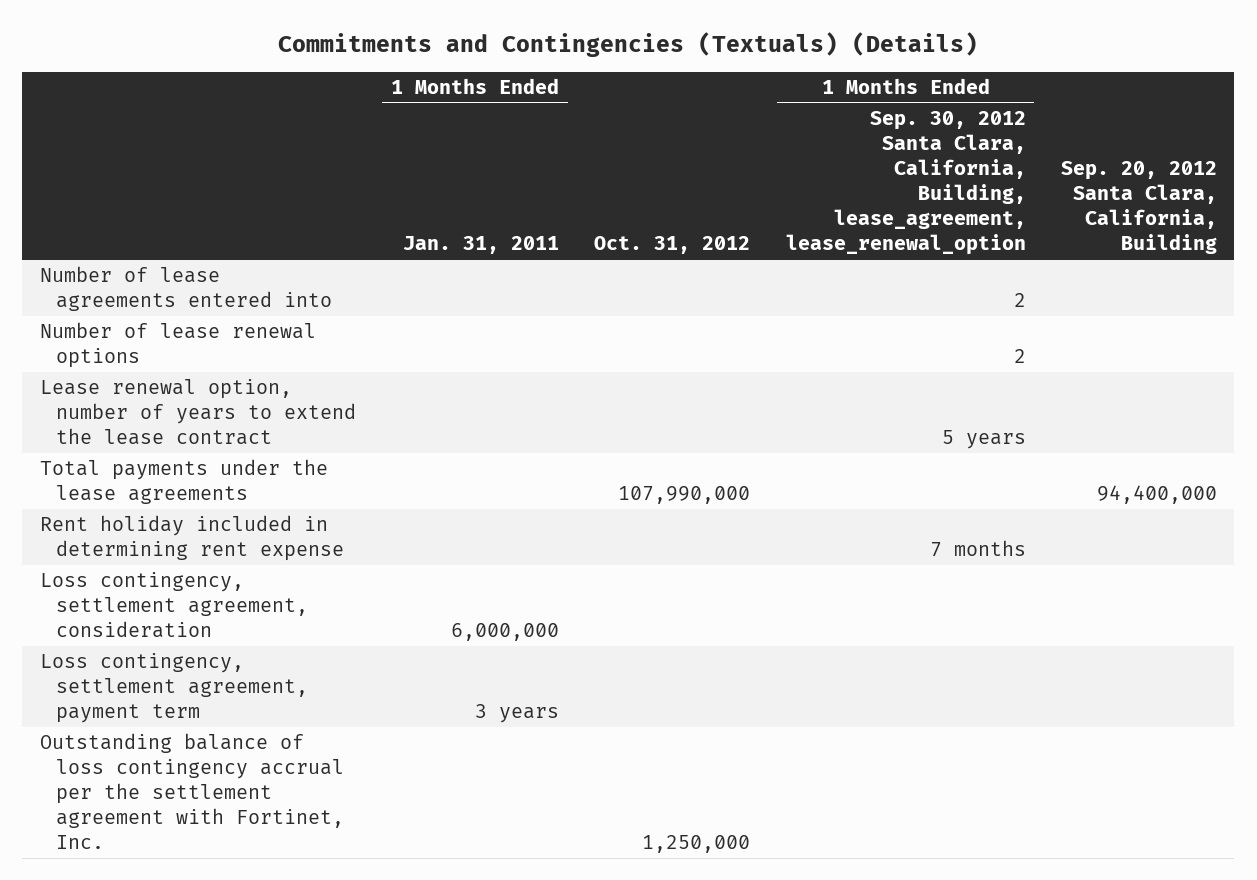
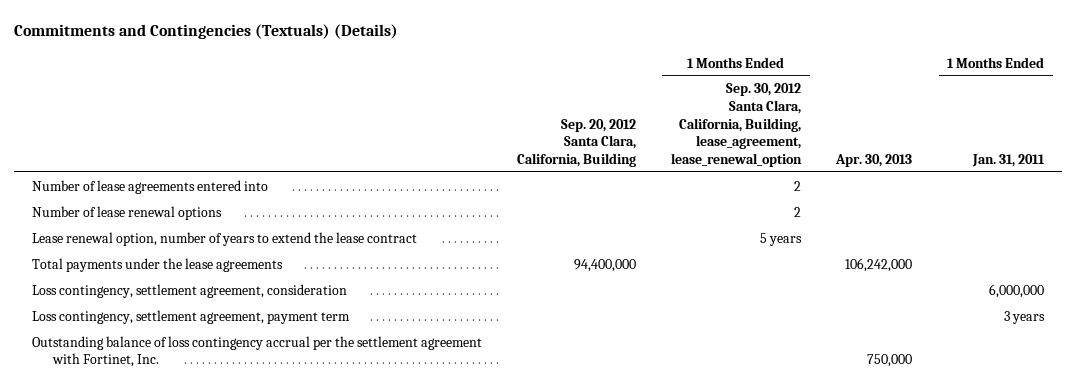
- | 1 Months Ended Jan. 31, 2011 | Oct. 31, 2012 | 1 Months Ended Sep. 30, 2012 Santa Clara, California, Building, lease_agreement, lease_renewal_option | Sep. 20, 2012 Santa Clara, California, Building
+ | Sep. 20, 2012 Santa Clara, California, Building | 1 Months Ended Sep. 30, 2012 Santa Clara, California, Building, lease_agreement, lease_renewal_option | Apr. 30, 2013 | 1 Months Ended Jan. 31, 2011
- Rent holiday included in determining rent expense | | | 7 months |

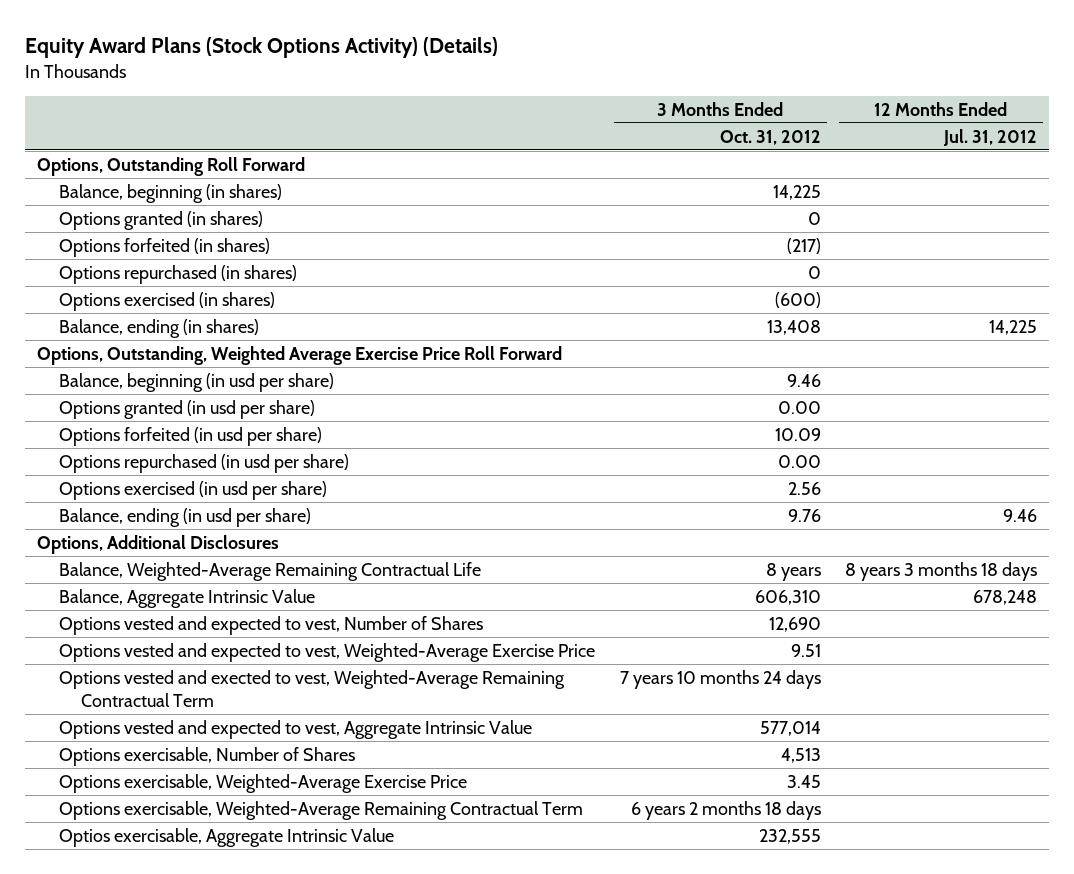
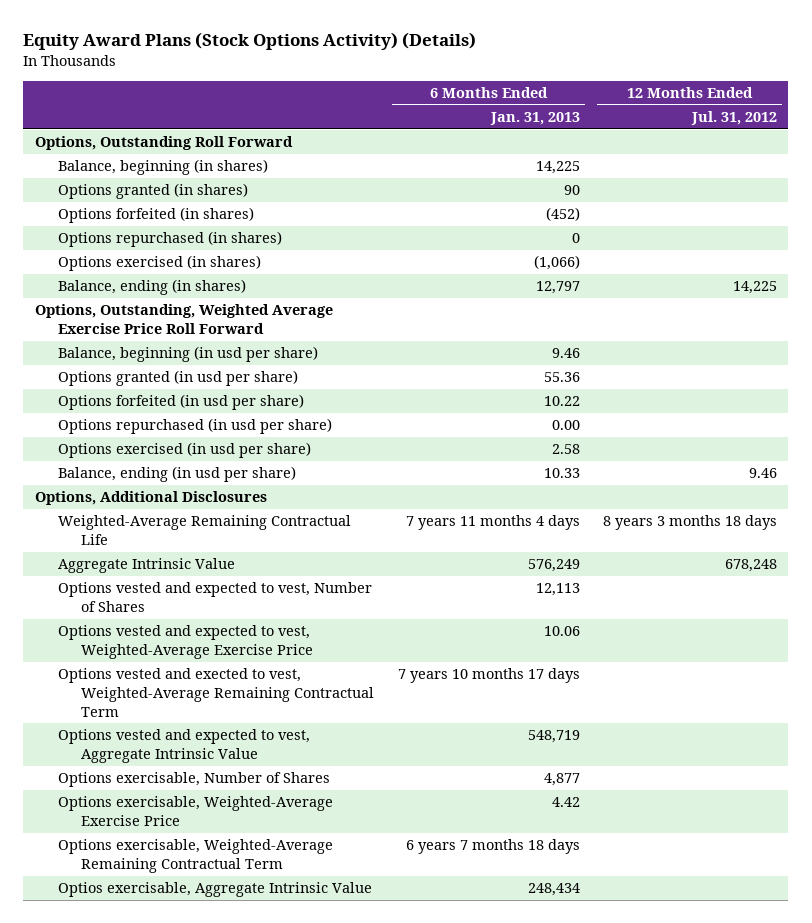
- | 3 Months Ended Oct. 31, 2012 | 12 Months Ended Jul. 31, 2012
+ | 6 Months Ended Jan. 31, 2013 | 12 Months Ended Jul. 31, 2012
- Balance, Weighted-Average Remaining Contractual Life | 8 years | 8 years 3 months 18 days
- Balance, Aggregate Intrinsic Value | 606,310 | 678,248
+ Weighted-Average Remaining Contractual Life | 7 years 11 months 4 days | 8 years 3 months 18 days
+ Aggregate Intrinsic Value | 576,249 | 678,248

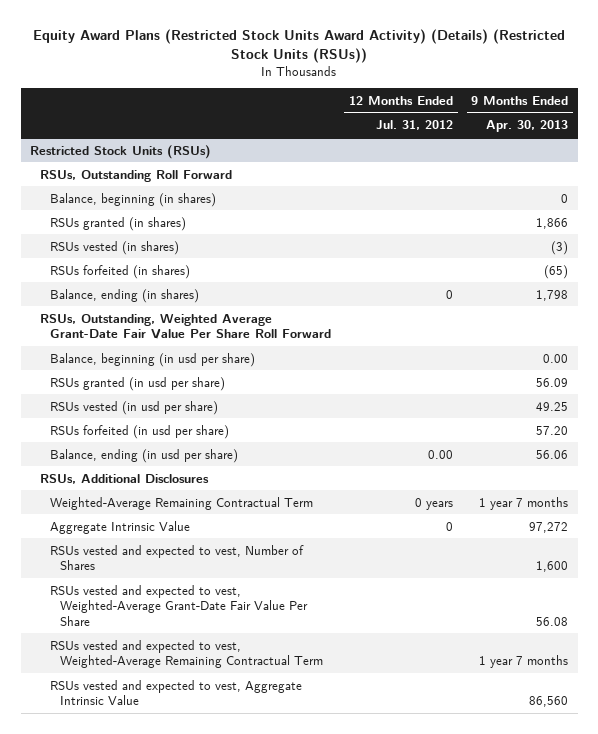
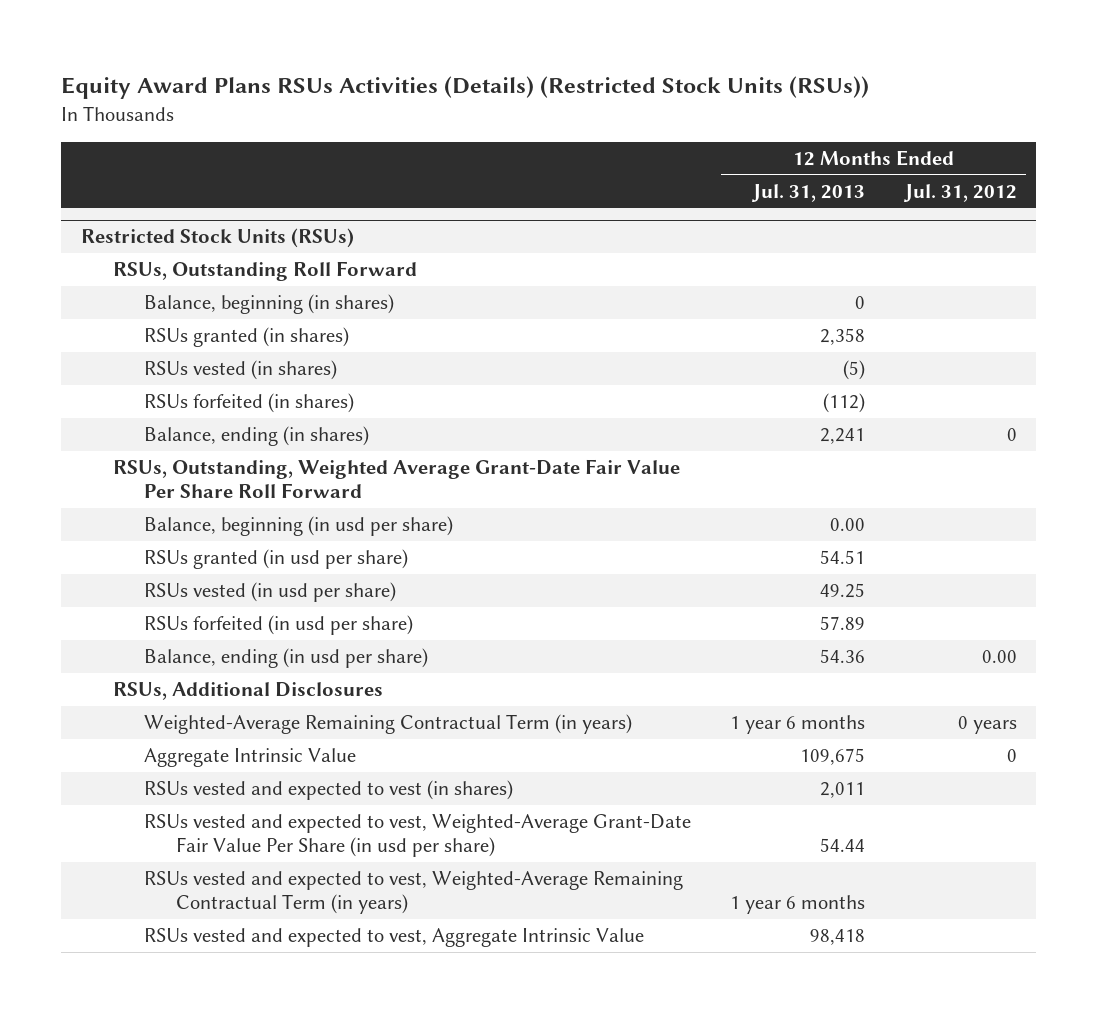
- Equity Award Plans (Restricted Stock Units Award Activity) (Details) (Restricted Stock Units (RSUs))
+ Equity Award Plans RSUs Activities (Details) (Restricted Stock Units (RSUs))
- | 12 Months Ended Jul. 31, 2012 | 9 Months Ended Apr. 30, 2013
+ | 12 Months Ended Jul. 31, 2013 | 12 Months Ended Jul. 31, 2012
@ Restricted Stock Units (RSUs)
- Weighted-Average Remaining Contractual Term | 0 years | 1 year 7 months
+ Weighted-Average Remaining Contractual Term (in years) | 1 year 6 months | 0 years
- RSUs vested and expected to vest, Number of Shares | | 1,600
- RSUs vested and expected to vest, Weighted-Average Grant-Date Fair Value Per Share | | 56.08
- RSUs vested and expected to vest, Weighted-Average Remaining Contractual Term | | 1 year 7 months
+ RSUs vested and expected to vest (in shares) | 2,011 |
+ RSUs vested and expected to vest, Weighted-Average Grant-Date Fair Value Per Share (in usd per share) | 54.44 |
+ RSUs vested and expected to vest, Weighted-Average Remaining Contractual Term (in years) | 1 year 6 months |

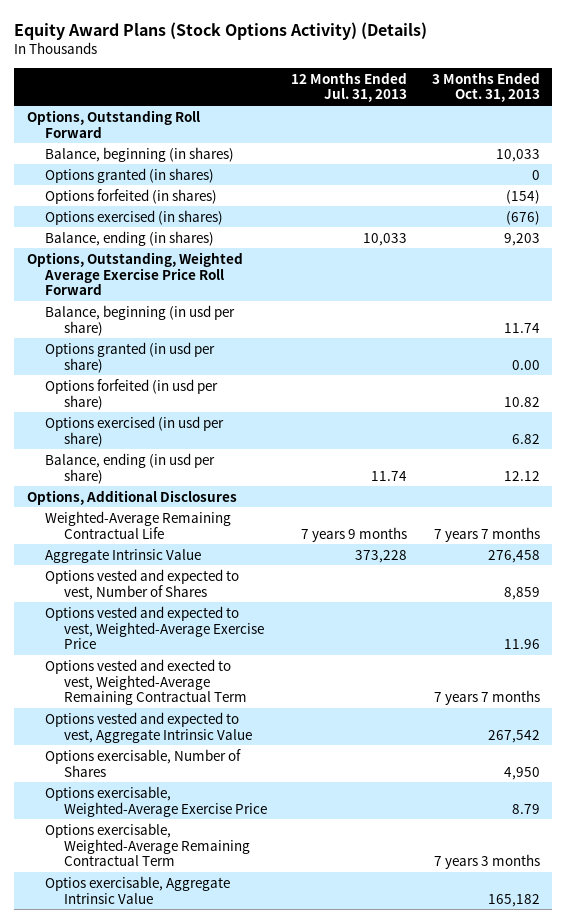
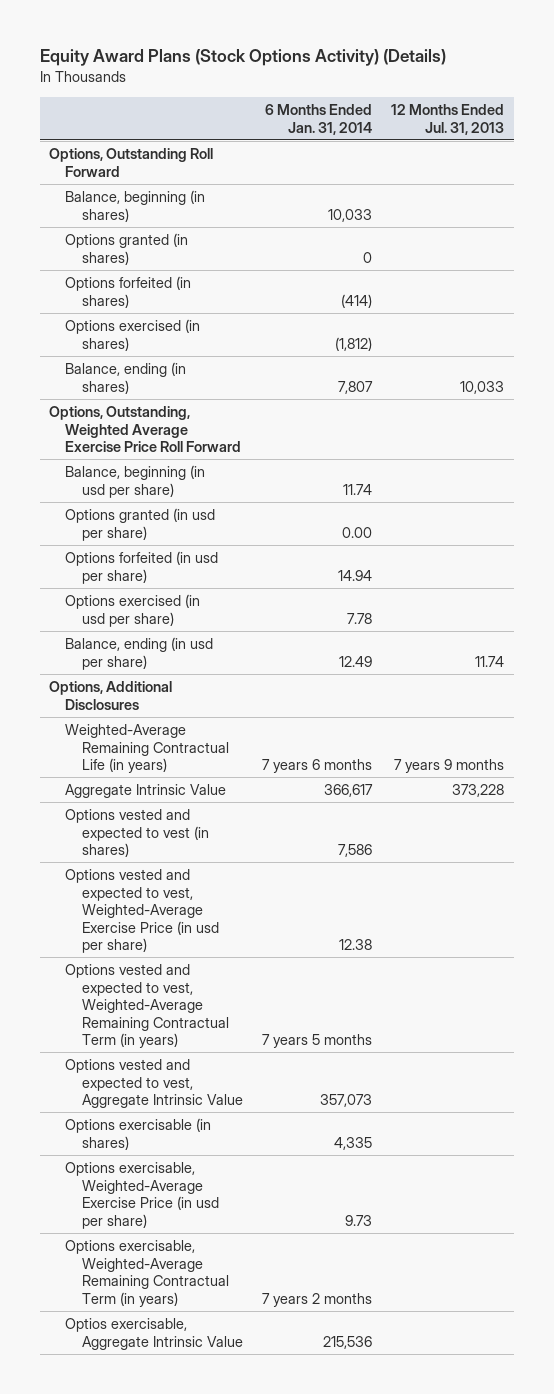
- | 12 Months Ended Jul. 31, 2013 | 3 Months Ended Oct. 31, 2013
+ | 6 Months Ended Jan. 31, 2014 | 12 Months Ended Jul. 31, 2013
- Weighted-Average Remaining Contractual Life | 7 years 9 months | 7 years 7 months
+ Weighted-Average Remaining Contractual Life (in years) | 7 years 6 months | 7 years 9 months
- Options vested and expected to vest, Number of Shares | | 8,859
- Options vested and expected to vest, Weighted-Average Exercise Price | | 11.96
- Options vested and exected to vest, Weighted-Average Remaining Contractual Term | | 7 years 7 months
+ Options vested and expected to vest (in shares) | 7,586 |
+ Options vested and expected to vest, Weighted-Average Exercise Price (in usd per share) | 12.38 |
+ Options vested and expected to vest, Weighted-Average Remaining Contractual Term (in years) | 7 years 5 months |
- Options exercisable, Number of Shares | | 4,950
- Options exercisable, Weighted-Average Exercise Price | | 8.79
- Options exercisable, Weighted-Average Remaining Contractual Term | | 7 years 3 months
+ Options exercisable (in shares) | 4,335 |
+ Options exercisable, Weighted-Average Exercise Price (in usd per share) | 9.73 |
+ Options exercisable, Weighted-Average Remaining Contractual Term (in years) | 7 years 2 months |

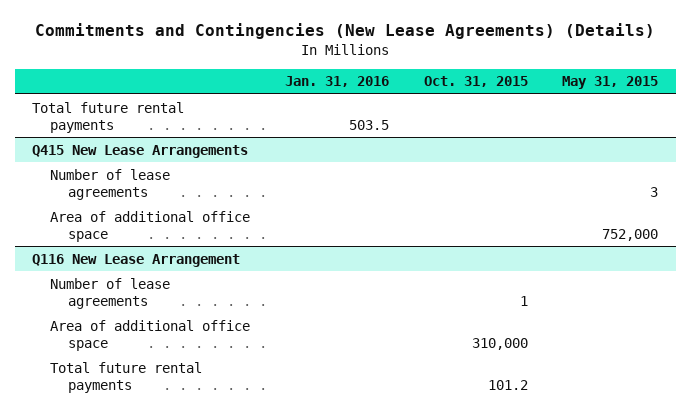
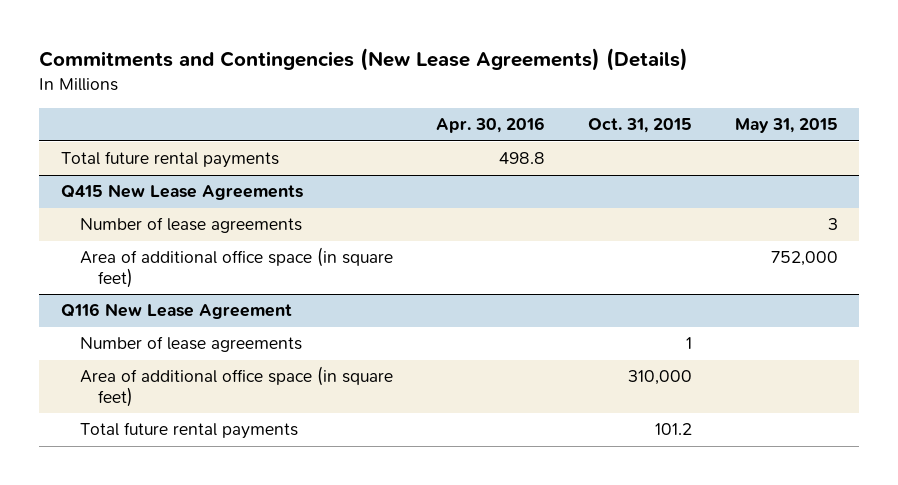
- | Jan. 31, 2016 | Oct. 31, 2015 | May 31, 2015
+ | Apr. 30, 2016 | Oct. 31, 2015 | May 31, 2015
- Q415 New Lease Arrangements
+ Q415 New Lease Agreements
- Area of additional office space | | | 752,000
- Q116 New Lease Arrangement
+ Area of additional office space (in square feet) | | | 752,000
+ Q116 New Lease Agreement
- Area of additional office space | | 310,000 |
+ Area of additional office space (in square feet) | | 310,000 |

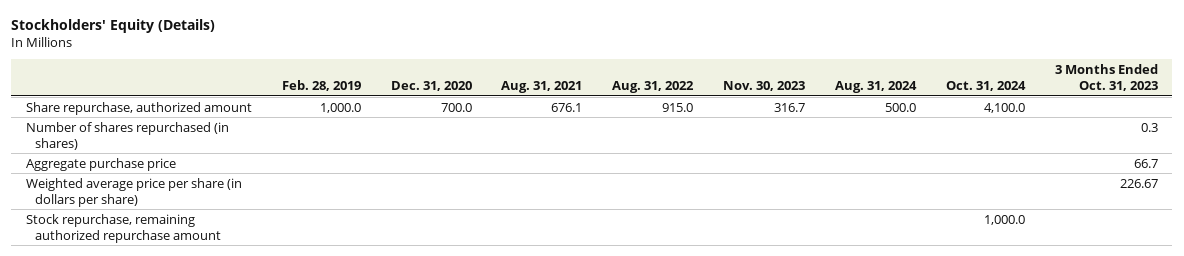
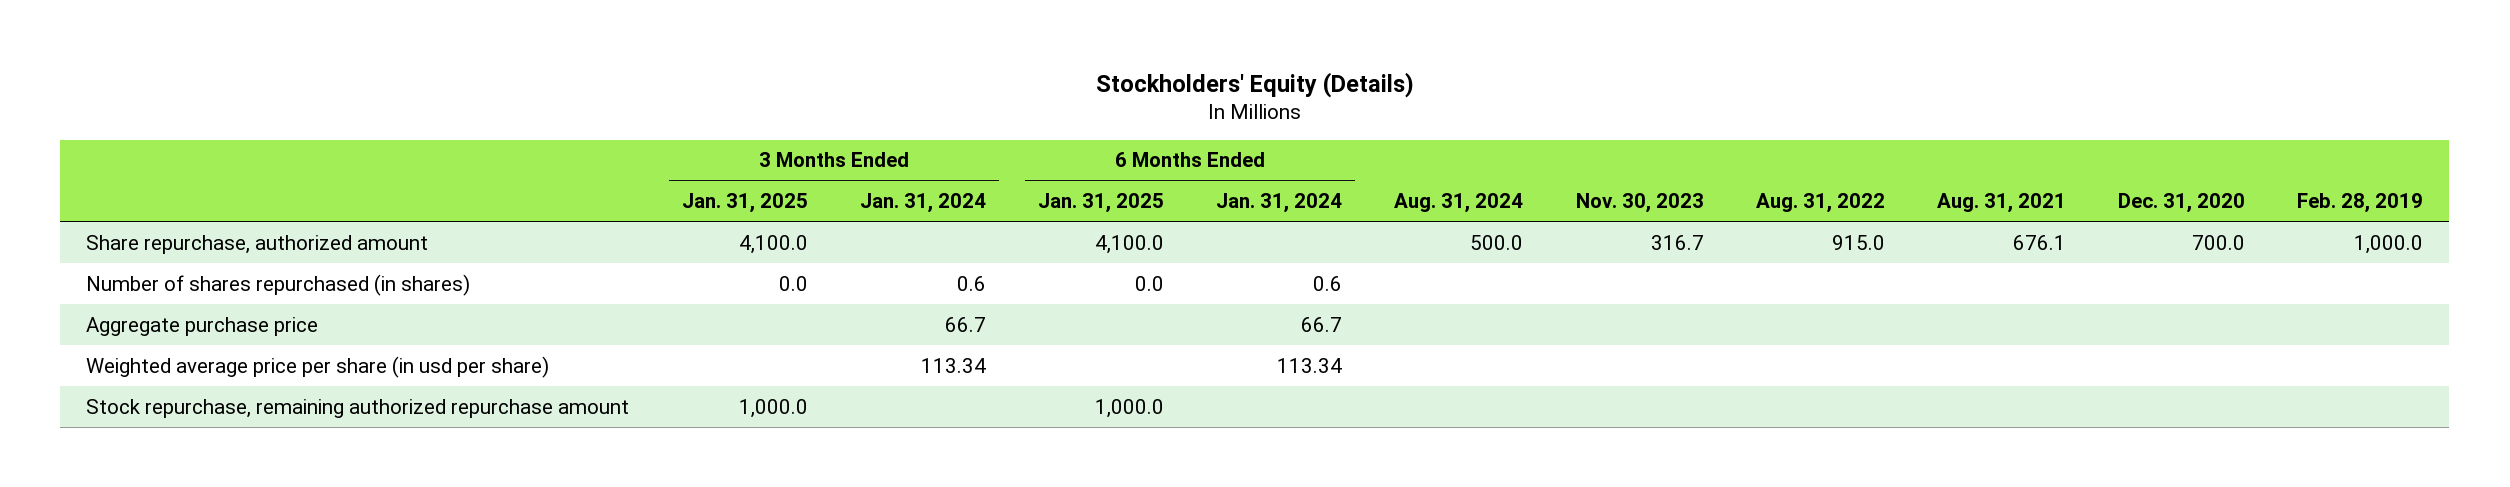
- | Feb. 28, 2019 | Dec. 31, 2020 | Aug. 31, 2021 | Aug. 31, 2022 | Nov. 30, 2023 | Aug. 31, 2024 | Oct. 31, 2024 | 3 Months Ended Oct. 31, 2023
+ | 3 Months Ended Jan. 31, 2025 | 3 Months Ended Jan. 31, 2024 | 6 Months Ended Jan. 31, 2025 | 6 Months Ended Jan. 31, 2024 | Aug. 31, 2024 | Nov. 30, 2023 | Aug. 31, 2022 | Aug. 31, 2021 | Dec. 31, 2020 | Feb. 28, 2019
- Weighted average price per share (in dollars per share) | | | | | | | | 226.67
+ Weighted average price per share (in usd per share) | | 113.34 | | 113.34 | | | | | |

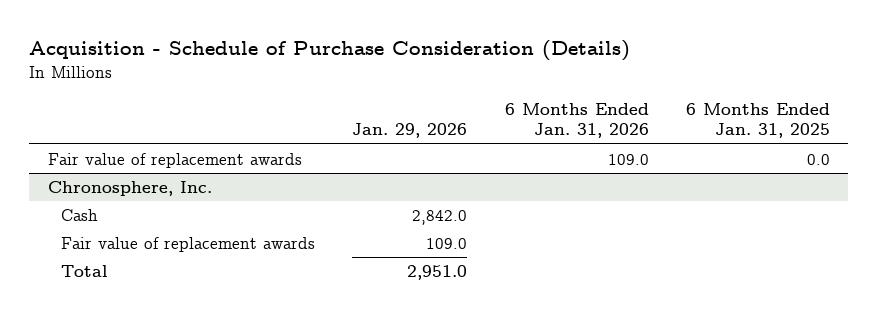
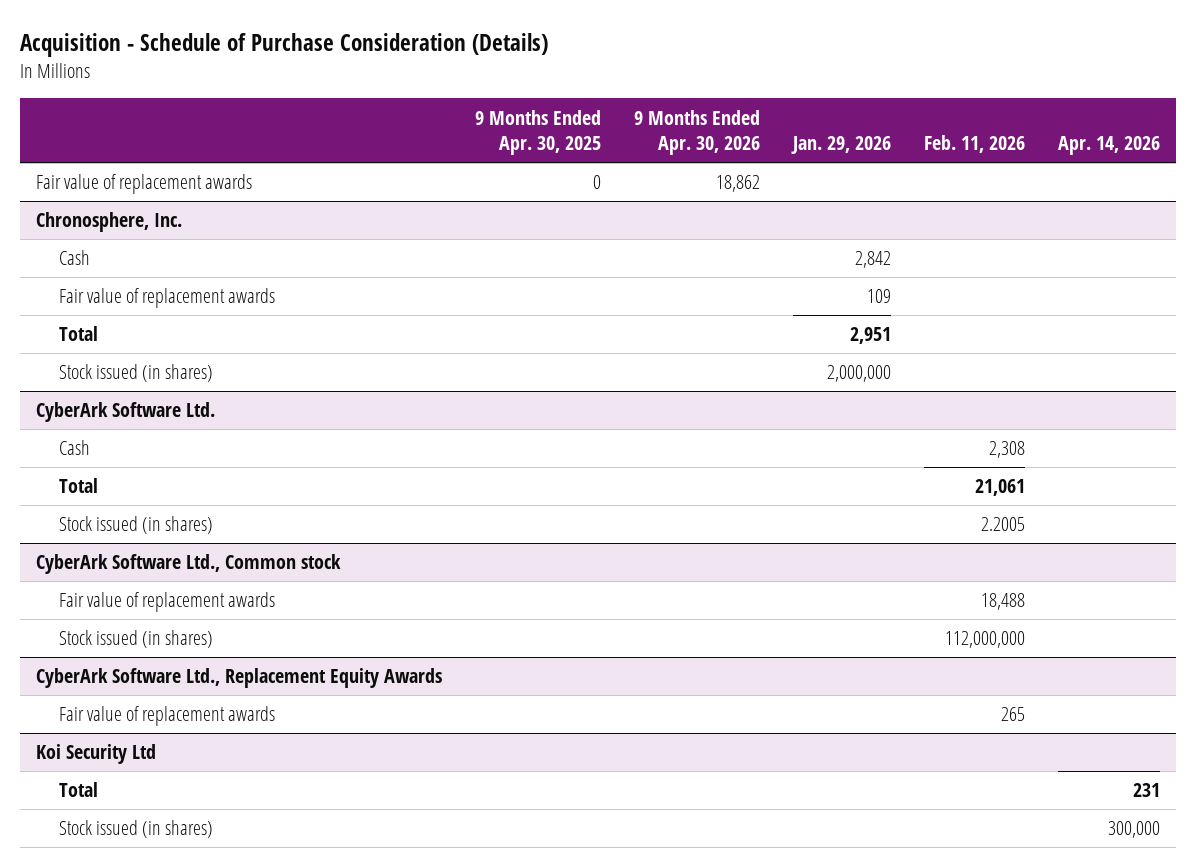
- | Jan. 29, 2026 | 6 Months Ended Jan. 31, 2026 | 6 Months Ended Jan. 31, 2025
+ | 9 Months Ended Apr. 30, 2025 | 9 Months Ended Apr. 30, 2026 | Jan. 29, 2026 | Feb. 11, 2026 | Apr. 14, 2026
@ Chronosphere, Inc.
- Cash | 2,842.0 | |
- Fair value of replacement awards | 109.0 | |
- Total | 2,951.0 | |
+ Cash | | | 2,842 | |
+ Fair value of replacement awards | | | 109 | |
+ Total | | | 2,951 | |
+ Stock issued (in shares) | | | 2,000,000 | |
+ CyberArk Software Ltd.
+ Cash | | | | 2,308 |
+ Total | | | | 21,061 |
+ Stock issued (in shares) | | | | 2.2005 |
+ CyberArk Software Ltd., Common stock
+ Fair value of replacement awards | | | | 18,488 |
+ Stock issued (in shares) | | | | 112,000,000 |
+ CyberArk Software Ltd., Replacement Equity Awards
+ Fair value of replacement awards | | | | 265 |
+ Koi Security Ltd
+ Total | | | | | 231
+ Stock issued (in shares) | | | | | 300,000

